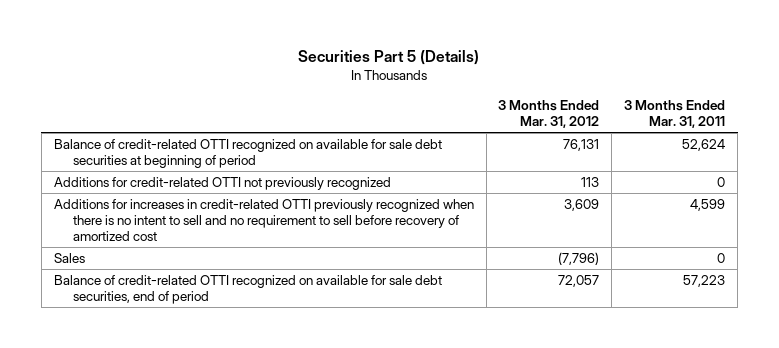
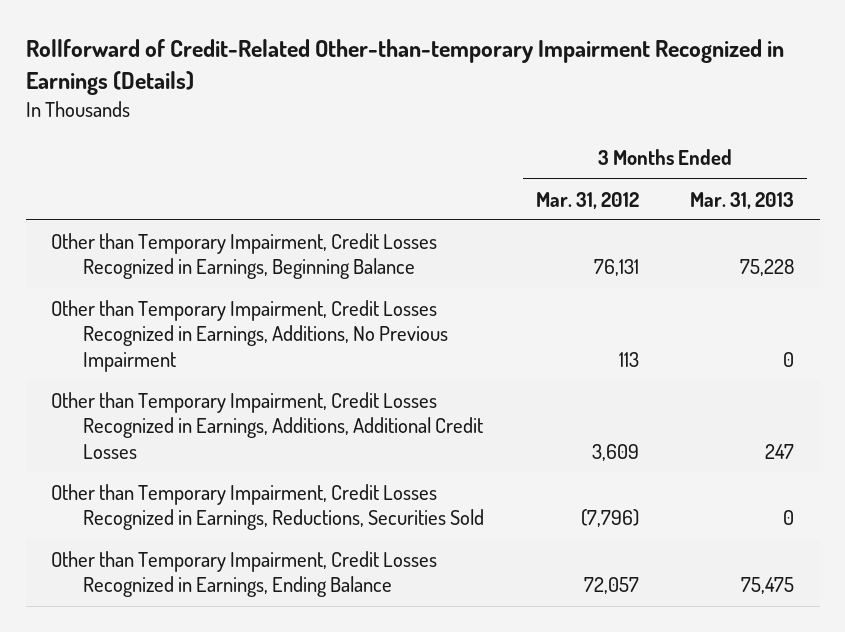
- Securities Part 5 (Details)
+ Rollforward of Credit-Related Other-than-temporary Impairment Recognized in Earnings (Details)
- | 3 Months Ended Mar. 31, 2012 | 3 Months Ended Mar. 31, 2011
+ | 3 Months Ended Mar. 31, 2012 | 3 Months Ended Mar. 31, 2013
- Balance of credit-related OTTI recognized on available for sale debt securities at beginning of period | 76,131 | 52,624
- Additions for credit-related OTTI not previously recognized | 113 | 0
- Additions for increases in credit-related OTTI previously recognized when there is no intent to sell and no requirement to sell before recovery of amortized cost | 3,609 | 4,599
- Sales | (7,796) | 0
- Balance of credit-related OTTI recognized on available for sale debt securities, end of period | 72,057 | 57,223
+ Other than Temporary Impairment, Credit Losses Recognized in Earnings, Beginning Balance | 76,131 | 75,228
+ Other than Temporary Impairment, Credit Losses Recognized in Earnings, Additions, No Previous Impairment | 113 | 0
+ Other than Temporary Impairment, Credit Losses Recognized in Earnings, Additions, Additional Credit Losses | 3,609 | 247
+ Other than Temporary Impairment, Credit Losses Recognized in Earnings, Reductions, Securities Sold | (7,796) | 0
+ Other than Temporary Impairment, Credit Losses Recognized in Earnings, Ending Balance | 72,057 | 75,475

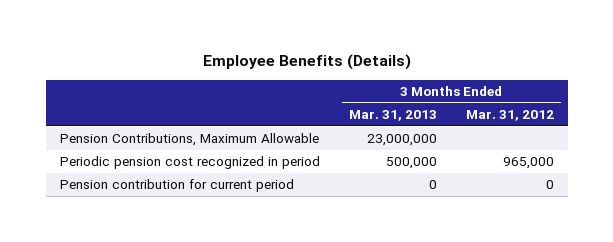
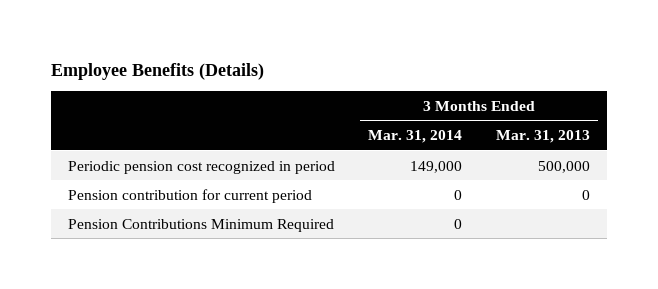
- | 3 Months Ended Mar. 31, 2013 | 3 Months Ended Mar. 31, 2012
+ | 3 Months Ended Mar. 31, 2014 | 3 Months Ended Mar. 31, 2013
- Pension Contributions, Maximum Allowable | 23,000,000 |
+ Pension Contributions Minimum Required | 0 |

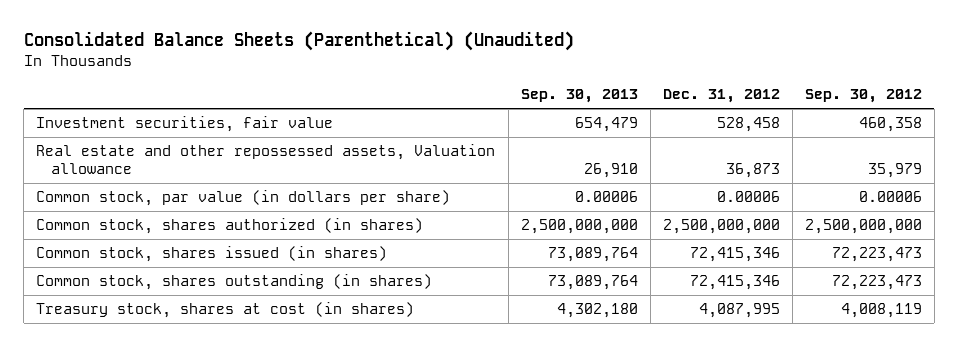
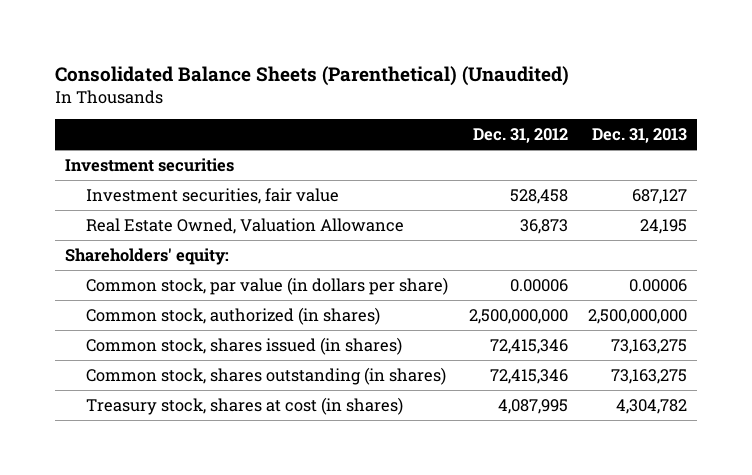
- | Sep. 30, 2013 | Dec. 31, 2012 | Sep. 30, 2012
+ | Dec. 31, 2012 | Dec. 31, 2013
+ Investment securities
- Real estate and other repossessed assets, Valuation allowance | 26,910 | 36,873 | 35,979
+ Real Estate Owned, Valuation Allowance | 36,873 | 24,195
+ Shareholders' equity:
- Common stock, shares authorized (in shares) | 2,500,000,000 | 2,500,000,000 | 2,500,000,000
+ Common stock, authorized (in shares) | 2,500,000,000 | 2,500,000,000

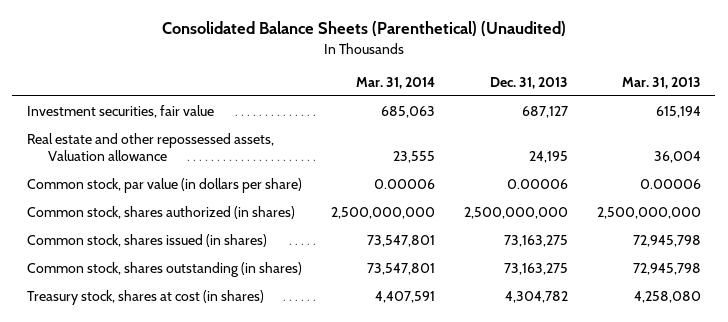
- | Dec. 31, 2012 | Dec. 31, 2013
+ | Mar. 31, 2014 | Dec. 31, 2013 | Mar. 31, 2013
- Investment securities
- Real Estate Owned, Valuation Allowance | 36,873 | 24,195
- Shareholders' equity:
+ Real estate and other repossessed assets, Valuation allowance | 23,555 | 24,195 | 36,004
- Common stock, authorized (in shares) | 2,500,000,000 | 2,500,000,000
+ Common stock, shares authorized (in shares) | 2,500,000,000 | 2,500,000,000 | 2,500,000,000

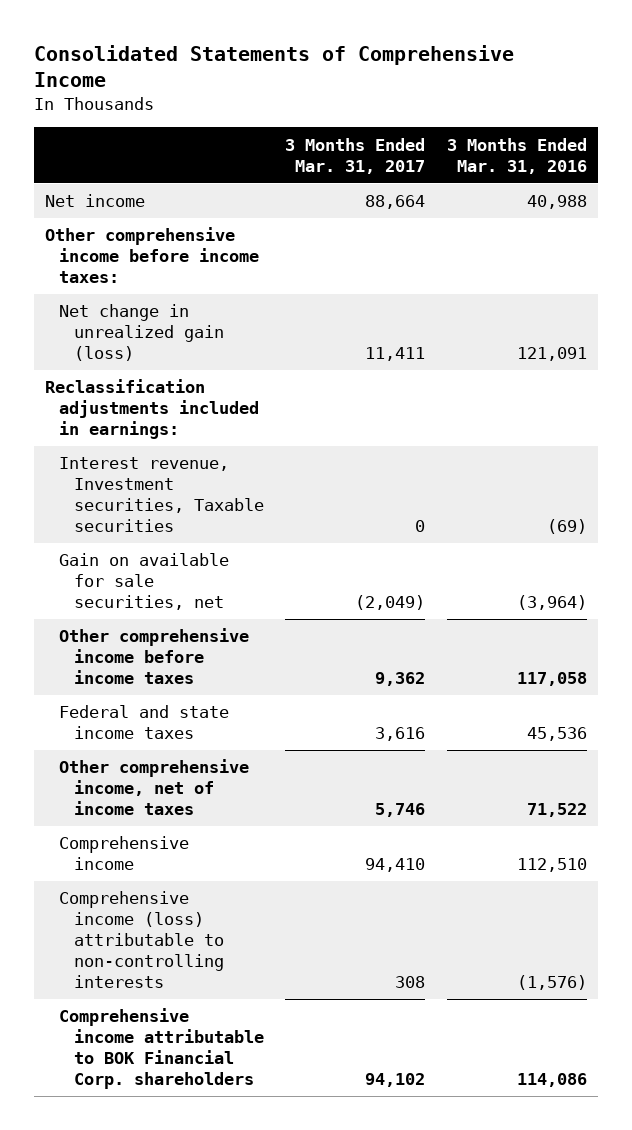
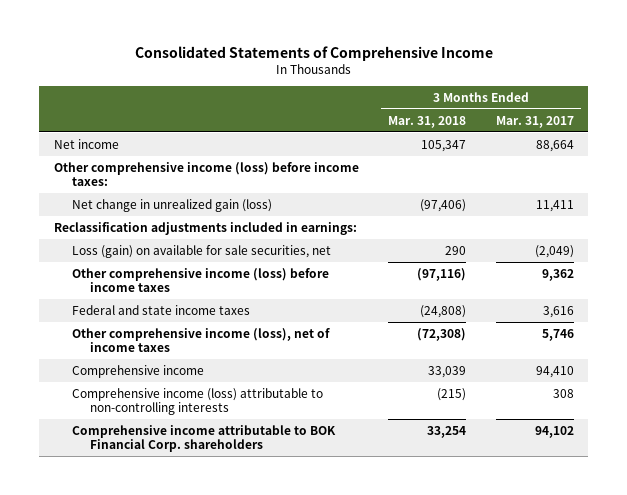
- | 3 Months Ended Mar. 31, 2017 | 3 Months Ended Mar. 31, 2016
+ | 3 Months Ended Mar. 31, 2018 | 3 Months Ended Mar. 31, 2017
- Other comprehensive income before income taxes:
+ Other comprehensive income (loss) before income taxes:
- Interest revenue, Investment securities, Taxable securities | 0 | (69)
- Gain on available for sale securities, net | (2,049) | (3,964)
- Other comprehensive income before income taxes | 9,362 | 117,058
+ Loss (gain) on available for sale securities, net | 290 | (2,049)
+ Other comprehensive income (loss) before income taxes | (97,116) | 9,362
- Other comprehensive income, net of income taxes | 5,746 | 71,522
+ Other comprehensive income (loss), net of income taxes | (72,308) | 5,746

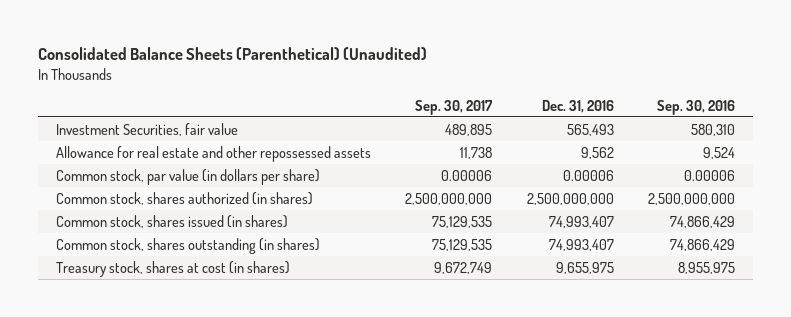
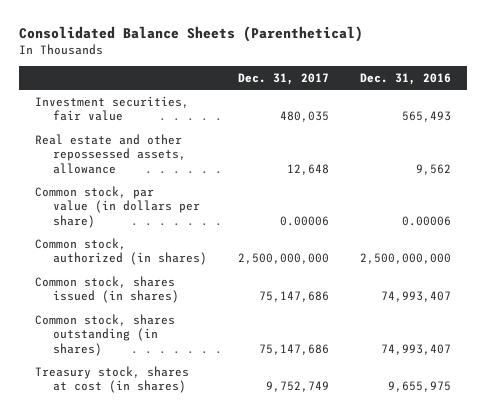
- Consolidated Balance Sheets (Parenthetical) (Unaudited)
+ Consolidated Balance Sheets (Parenthetical)
- | Sep. 30, 2017 | Dec. 31, 2016 | Sep. 30, 2016
+ | Dec. 31, 2017 | Dec. 31, 2016
- Investment Securities, fair value | 489,895 | 565,493 | 580,310
- Allowance for real estate and other repossessed assets | 11,738 | 9,562 | 9,524
+ Investment securities, fair value | 480,035 | 565,493
+ Real estate and other repossessed assets, allowance | 12,648 | 9,562
- Common stock, shares authorized (in shares) | 2,500,000,000 | 2,500,000,000 | 2,500,000,000
+ Common stock, authorized (in shares) | 2,500,000,000 | 2,500,000,000

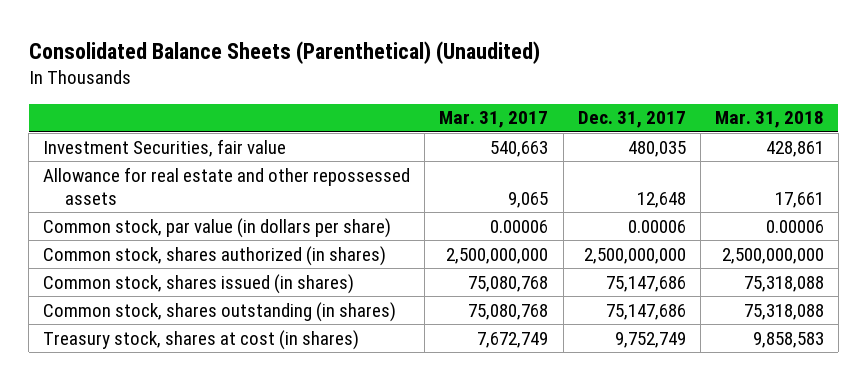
- Consolidated Balance Sheets (Parenthetical)
+ Consolidated Balance Sheets (Parenthetical) (Unaudited)
- | Dec. 31, 2017 | Dec. 31, 2016
+ | Mar. 31, 2017 | Dec. 31, 2017 | Mar. 31, 2018
- Investment securities, fair value | 480,035 | 565,493
- Real estate and other repossessed assets, allowance | 12,648 | 9,562
+ Investment Securities, fair value | 540,663 | 480,035 | 428,861
+ Allowance for real estate and other repossessed assets | 9,065 | 12,648 | 17,661
- Common stock, authorized (in shares) | 2,500,000,000 | 2,500,000,000
+ Common stock, shares authorized (in shares) | 2,500,000,000 | 2,500,000,000 | 2,500,000,000

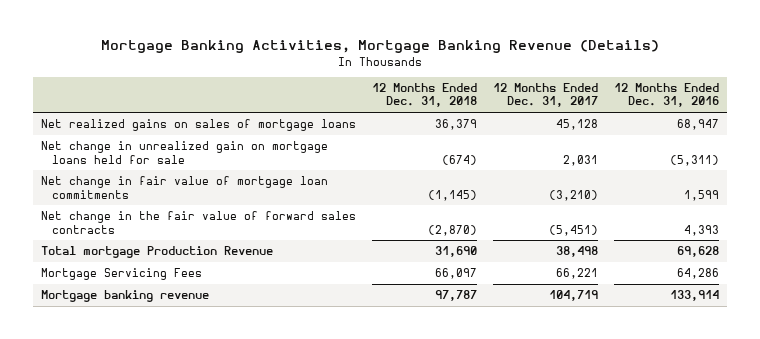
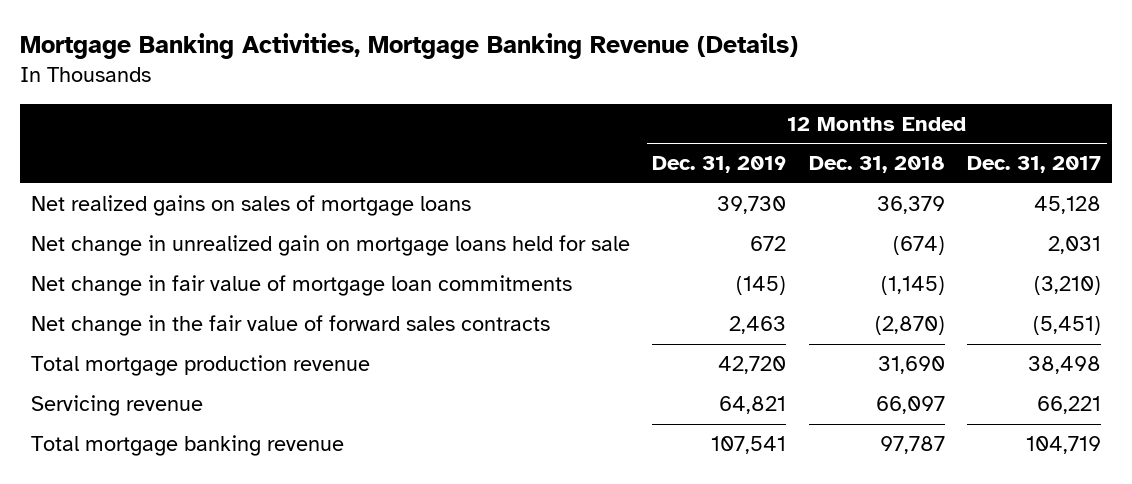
- | 12 Months Ended Dec. 31, 2018 | 12 Months Ended Dec. 31, 2017 | 12 Months Ended Dec. 31, 2016
+ | 12 Months Ended Dec. 31, 2019 | 12 Months Ended Dec. 31, 2018 | 12 Months Ended Dec. 31, 2017
- Total mortgage Production Revenue | 31,690 | 38,498 | 69,628
- Mortgage Servicing Fees | 66,097 | 66,221 | 64,286
- Mortgage banking revenue | 97,787 | 104,719 | 133,914
+ Total mortgage production revenue | 42,720 | 31,690 | 38,498
+ Servicing revenue | 64,821 | 66,097 | 66,221
+ Total mortgage banking revenue | 107,541 | 97,787 | 104,719

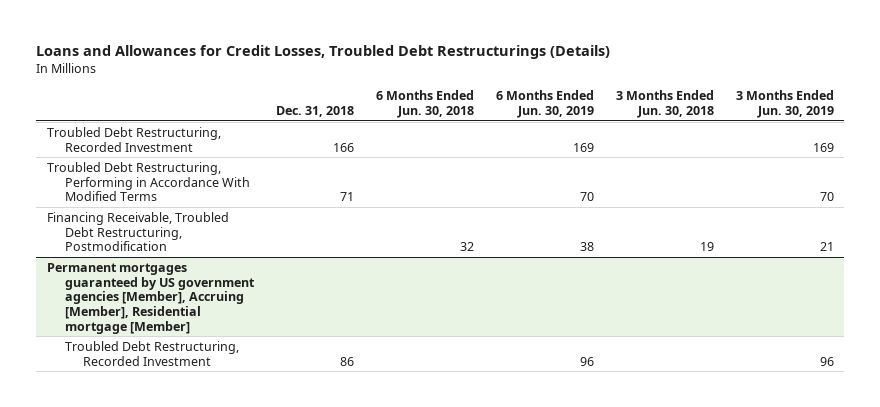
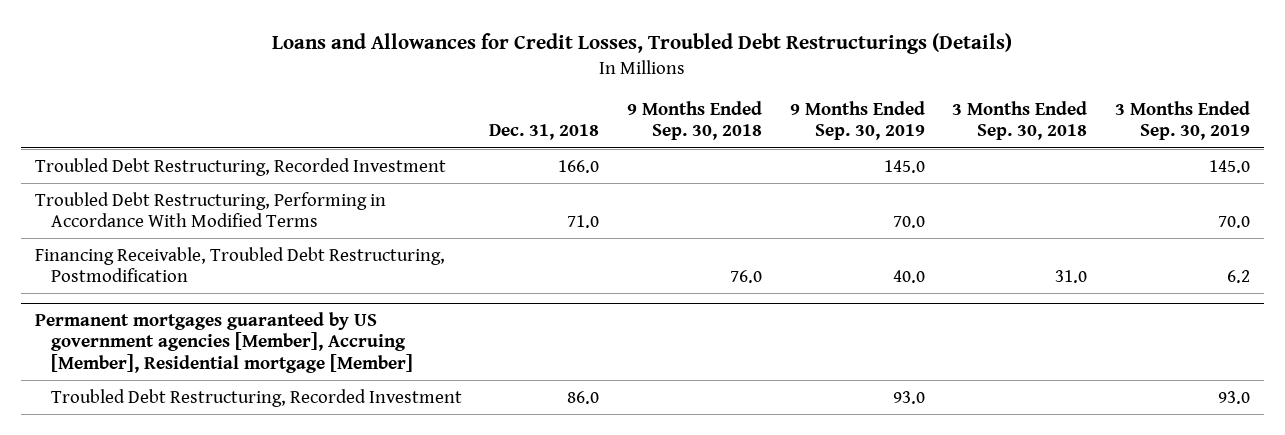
- | Dec. 31, 2018 | 6 Months Ended Jun. 30, 2018 | 6 Months Ended Jun. 30, 2019 | 3 Months Ended Jun. 30, 2018 | 3 Months Ended Jun. 30, 2019
+ | Dec. 31, 2018 | 9 Months Ended Sep. 30, 2018 | 9 Months Ended Sep. 30, 2019 | 3 Months Ended Sep. 30, 2018 | 3 Months Ended Sep. 30, 2019
- Troubled Debt Restructuring, Recorded Investment | 166 | | 169 | | 169
- Troubled Debt Restructuring, Performing in Accordance With Modified Terms | 71 | | 70 | | 70
+ Troubled Debt Restructuring, Recorded Investment | 166.0 | | 145.0 | | 145.0
+ Troubled Debt Restructuring, Performing in Accordance With Modified Terms | 71.0 | | 70.0 | | 70.0
@ Permanent mortgages guaranteed by US government agencies [Member], Accruing [Member], Residential mortgage [Member]
- Troubled Debt Restructuring, Recorded Investment | 86 | | 96 | | 96
+ Troubled Debt Restructuring, Recorded Investment | 86.0 | | 93.0 | | 93.0

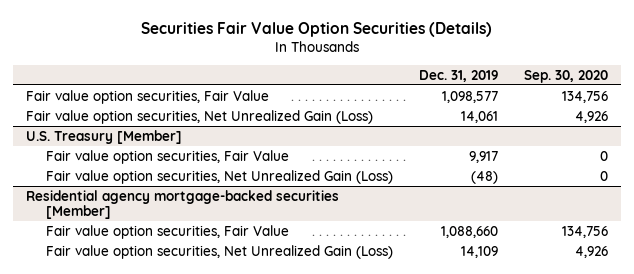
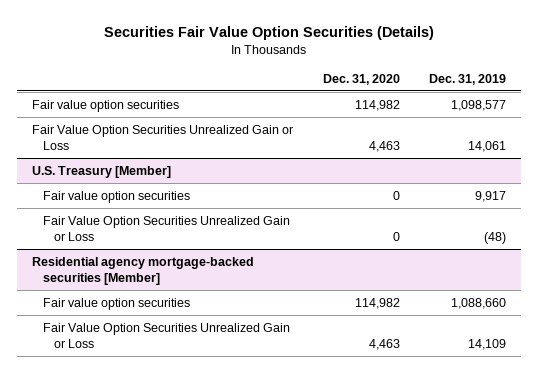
- | Dec. 31, 2019 | Sep. 30, 2020
+ | Dec. 31, 2020 | Dec. 31, 2019
- Fair value option securities, Fair Value | 1,098,577 | 134,756
- Fair value option securities, Net Unrealized Gain (Loss) | 14,061 | 4,926
+ Fair value option securities | 114,982 | 1,098,577
+ Fair Value Option Securities Unrealized Gain or Loss | 4,463 | 14,061
@ U.S. Treasury [Member]
- Fair value option securities, Fair Value | 9,917 | 0
- Fair value option securities, Net Unrealized Gain (Loss) | (48) | 0
+ Fair value option securities | 0 | 9,917
+ Fair Value Option Securities Unrealized Gain or Loss | 0 | (48)
@ Residential agency mortgage-backed securities [Member]
- Fair value option securities, Fair Value | 1,088,660 | 134,756
- Fair value option securities, Net Unrealized Gain (Loss) | 14,109 | 4,926
+ Fair value option securities | 114,982 | 1,088,660
+ Fair Value Option Securities Unrealized Gain or Loss | 4,463 | 14,109

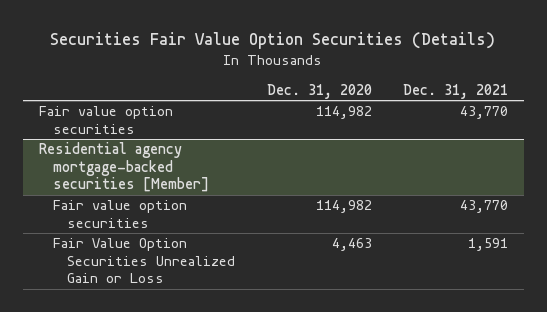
- | Dec. 31, 2020 | Dec. 31, 2019
+ | Dec. 31, 2020 | Dec. 31, 2021
- Fair Value Option Securities Unrealized Gain or Loss | 4,463 | 14,061
- U.S. Treasury [Member]
- Fair value option securities | 0 | 9,917
- Fair Value Option Securities Unrealized Gain or Loss | 0 | (48)

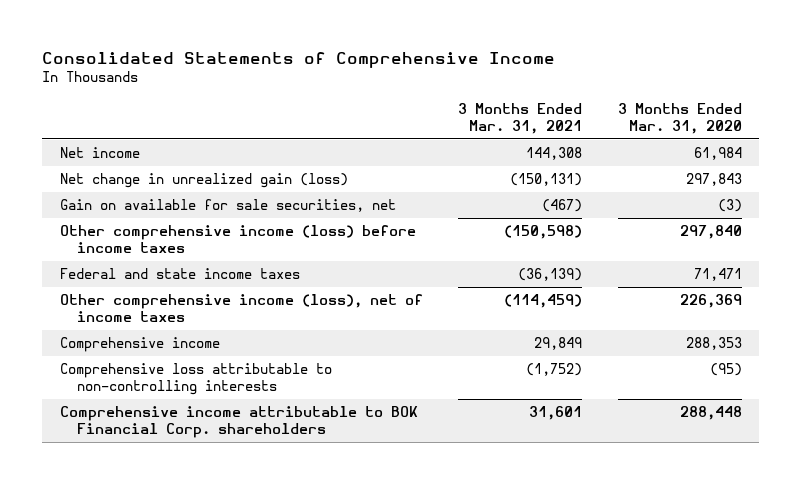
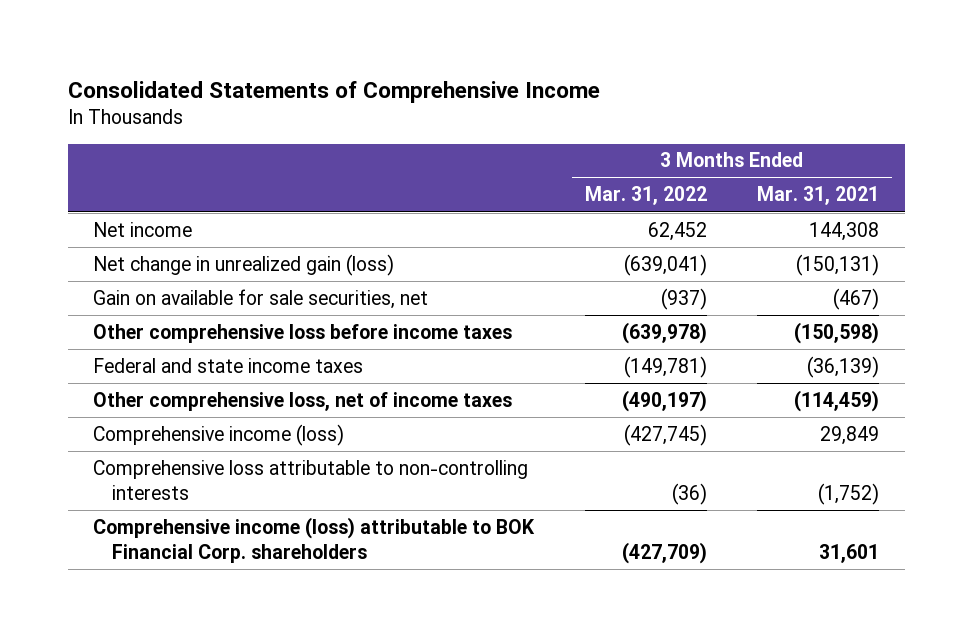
- | 3 Months Ended Mar. 31, 2021 | 3 Months Ended Mar. 31, 2020
+ | 3 Months Ended Mar. 31, 2022 | 3 Months Ended Mar. 31, 2021
- Other comprehensive income (loss) before income taxes | (150,598) | 297,840
+ Other comprehensive loss before income taxes | (639,978) | (150,598)
- Other comprehensive income (loss), net of income taxes | (114,459) | 226,369
- Comprehensive income | 29,849 | 288,353
+ Other comprehensive loss, net of income taxes | (490,197) | (114,459)
+ Comprehensive income (loss) | (427,745) | 29,849
- Comprehensive income attributable to BOK Financial Corp. shareholders | 31,601 | 288,448
+ Comprehensive income (loss) attributable to BOK Financial Corp. shareholders | (427,709) | 31,601

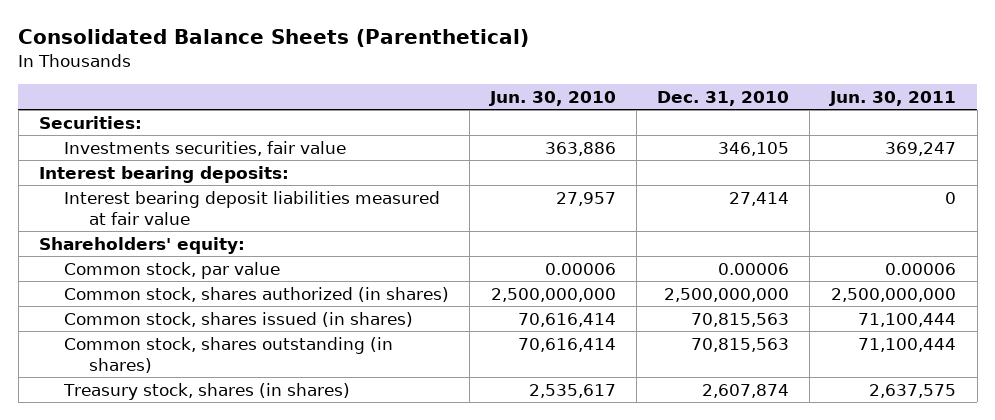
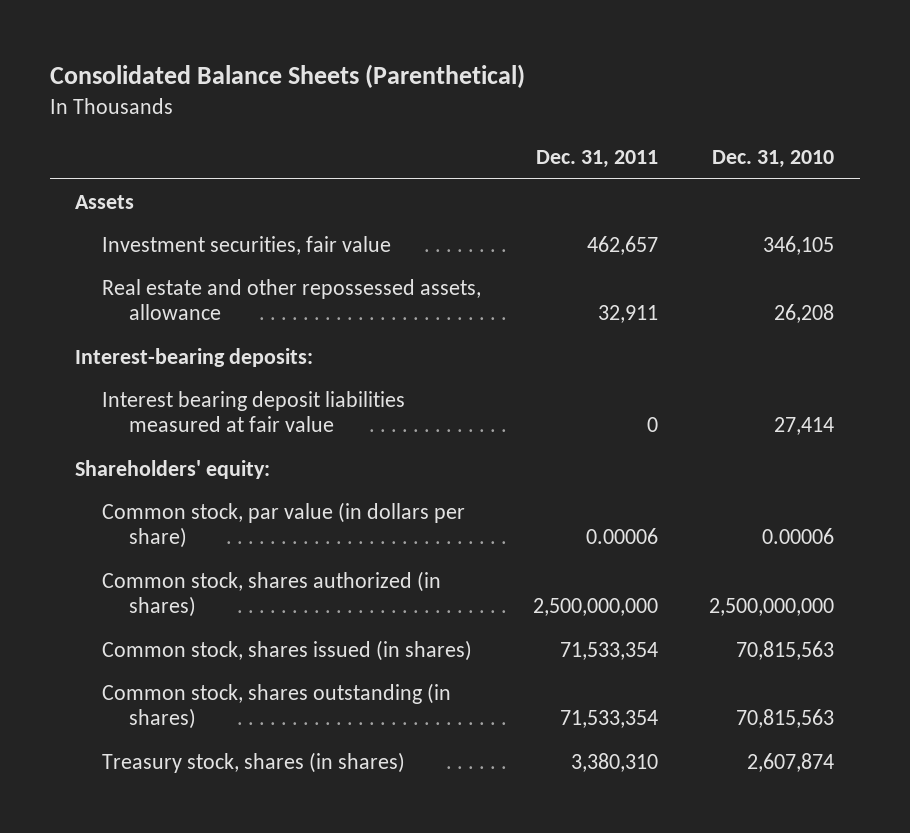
- | Jun. 30, 2010 | Dec. 31, 2010 | Jun. 30, 2011
+ | Dec. 31, 2011 | Dec. 31, 2010
- Securities:
- Investments securities, fair value | 363,886 | 346,105 | 369,247
- Interest bearing deposits:
+ Assets
+ Investment securities, fair value | 462,657 | 346,105
+ Real estate and other repossessed assets, allowance | 32,911 | 26,208
+ Interest-bearing deposits:
- Common stock, par value | 0.00006 | 0.00006 | 0.00006
+ Common stock, par value (in dollars per share) | 0.00006 | 0.00006

